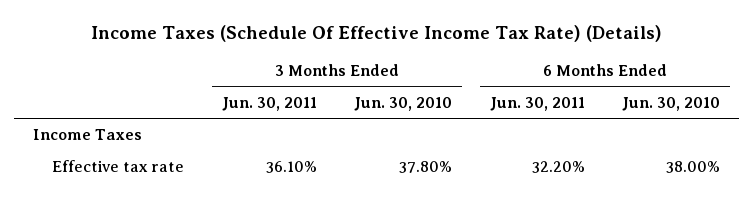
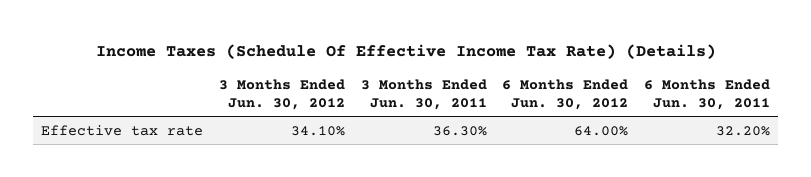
- | 3 Months Ended Jun. 30, 2011 | 3 Months Ended Jun. 30, 2010 | 6 Months Ended Jun. 30, 2011 | 6 Months Ended Jun. 30, 2010
+ | 3 Months Ended Jun. 30, 2012 | 3 Months Ended Jun. 30, 2011 | 6 Months Ended Jun. 30, 2012 | 6 Months Ended Jun. 30, 2011
- Income Taxes
- Effective tax rate | 36.10% | 37.80% | 32.20% | 38.00%
+ Effective tax rate | 34.10% | 36.30% | 64.00% | 32.20%

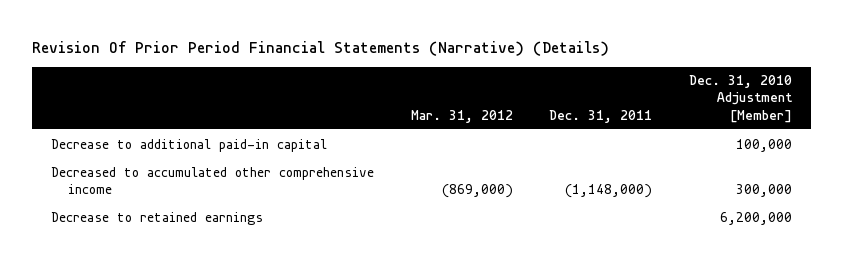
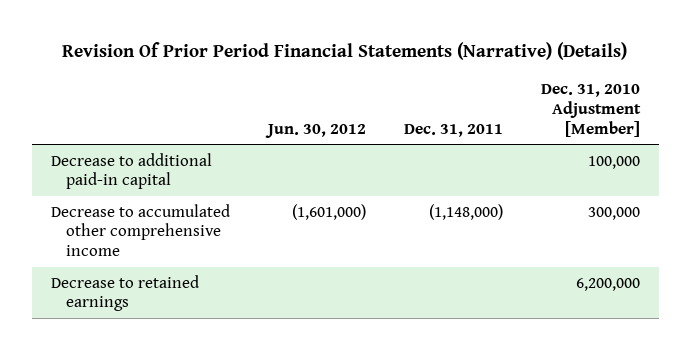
- | Mar. 31, 2012 | Dec. 31, 2011 | Dec. 31, 2010 Adjustment [Member]
+ | Jun. 30, 2012 | Dec. 31, 2011 | Dec. 31, 2010 Adjustment [Member]
- Decreased to accumulated other comprehensive income | (869,000) | (1,148,000) | 300,000
+ Decrease to accumulated other comprehensive income | (1,601,000) | (1,148,000) | 300,000

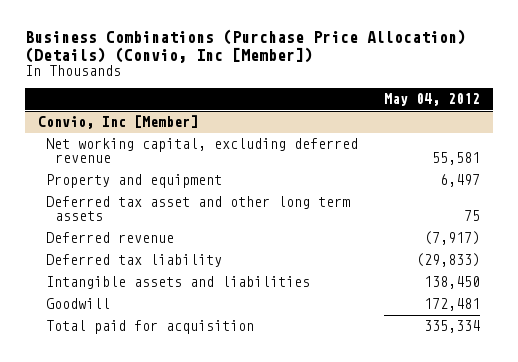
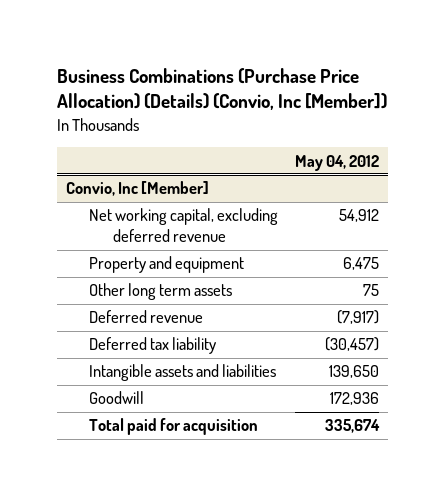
@ Convio, Inc [Member]
- Net working capital, excluding deferred revenue | 55,581
- Property and equipment | 6,497
- Deferred tax asset and other long term assets | 75
+ Net working capital, excluding deferred revenue | 54,912
+ Property and equipment | 6,475
+ Other long term assets | 75
- Deferred tax liability | (29,833)
- Intangible assets and liabilities | 138,450
- Goodwill | 172,481
- Total paid for acquisition | 335,334
+ Deferred tax liability | (30,457)
+ Intangible assets and liabilities | 139,650
+ Goodwill | 172,936
+ Total paid for acquisition | 335,674

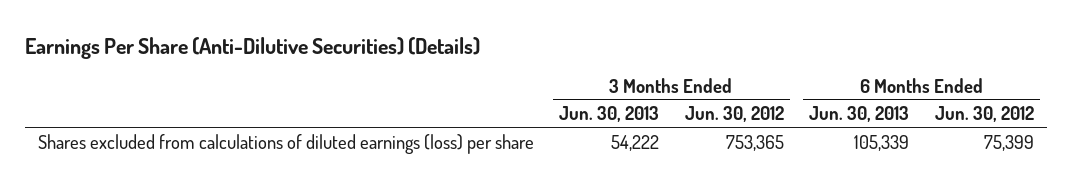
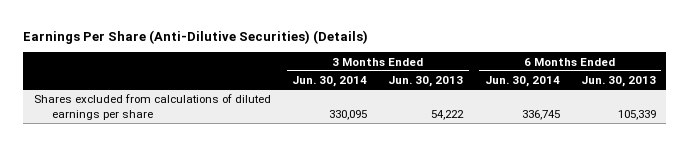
- | 3 Months Ended Jun. 30, 2013 | 3 Months Ended Jun. 30, 2012 | 6 Months Ended Jun. 30, 2013 | 6 Months Ended Jun. 30, 2012
+ | 3 Months Ended Jun. 30, 2014 | 3 Months Ended Jun. 30, 2013 | 6 Months Ended Jun. 30, 2014 | 6 Months Ended Jun. 30, 2013
- Shares excluded from calculations of diluted earnings (loss) per share | 54,222 | 753,365 | 105,339 | 75,399
+ Shares excluded from calculations of diluted earnings per share | 330,095 | 54,222 | 336,745 | 105,339

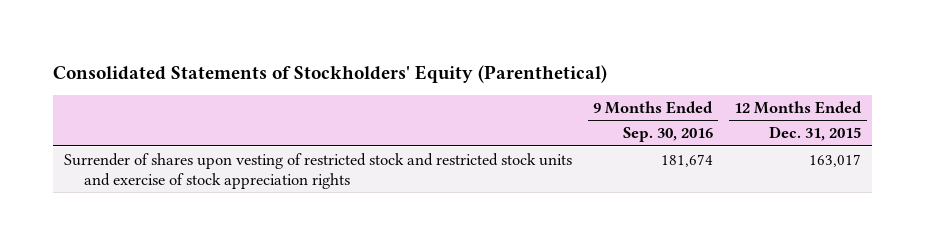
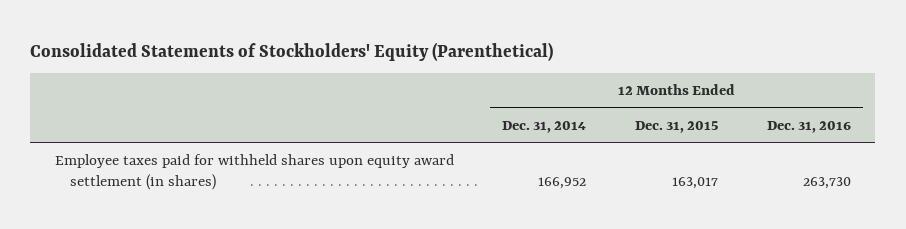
- | 9 Months Ended Sep. 30, 2016 | 12 Months Ended Dec. 31, 2015
+ | 12 Months Ended Dec. 31, 2014 | 12 Months Ended Dec. 31, 2015 | 12 Months Ended Dec. 31, 2016
- Surrender of shares upon vesting of restricted stock and restricted stock units and exercise of stock appreciation rights | 181,674 | 163,017
+ Employee taxes paid for withheld shares upon equity award settlement (in shares) | 166,952 | 163,017 | 263,730

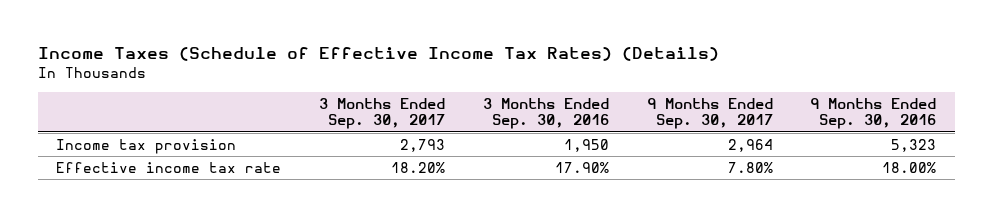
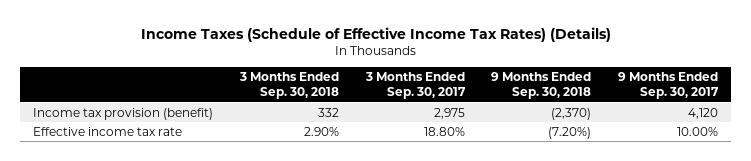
- | 3 Months Ended Sep. 30, 2017 | 3 Months Ended Sep. 30, 2016 | 9 Months Ended Sep. 30, 2017 | 9 Months Ended Sep. 30, 2016
+ | 3 Months Ended Sep. 30, 2018 | 3 Months Ended Sep. 30, 2017 | 9 Months Ended Sep. 30, 2018 | 9 Months Ended Sep. 30, 2017
- Income tax provision | 2,793 | 1,950 | 2,964 | 5,323
- Effective income tax rate | 18.20% | 17.90% | 7.80% | 18.00%
+ Income tax provision (benefit) | 332 | 2,975 | (2,370) | 4,120
+ Effective income tax rate | 2.90% | 18.80% | (7.20%) | 10.00%

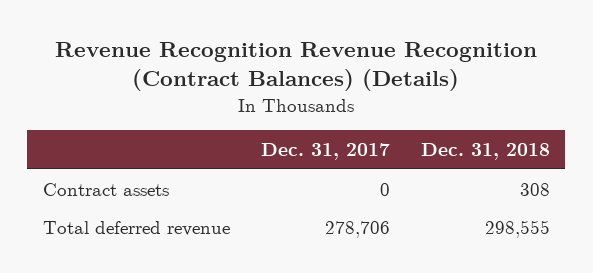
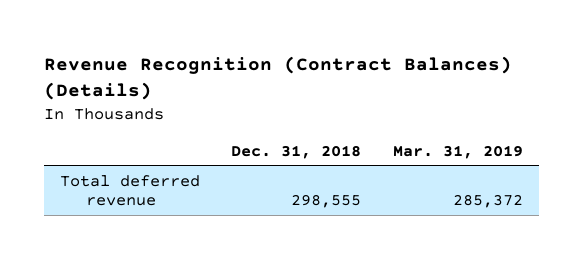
- Revenue Recognition Revenue Recognition (Contract Balances) (Details)
+ Revenue Recognition (Contract Balances) (Details)
- | Dec. 31, 2017 | Dec. 31, 2018
+ | Dec. 31, 2018 | Mar. 31, 2019
- Contract assets | 0 | 308

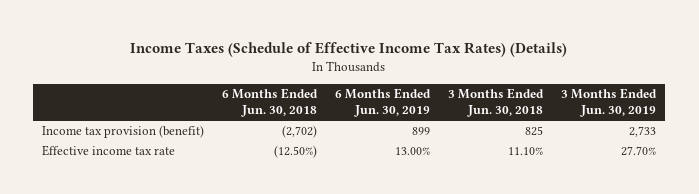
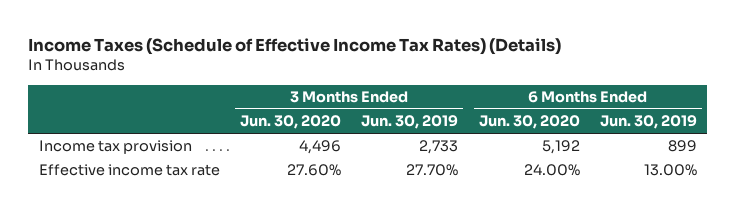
- | 6 Months Ended Jun. 30, 2018 | 6 Months Ended Jun. 30, 2019 | 3 Months Ended Jun. 30, 2018 | 3 Months Ended Jun. 30, 2019
+ | 3 Months Ended Jun. 30, 2020 | 3 Months Ended Jun. 30, 2019 | 6 Months Ended Jun. 30, 2020 | 6 Months Ended Jun. 30, 2019
- Income tax provision (benefit) | (2,702) | 899 | 825 | 2,733
+ Income tax provision | 4,496 | 2,733 | 5,192 | 899

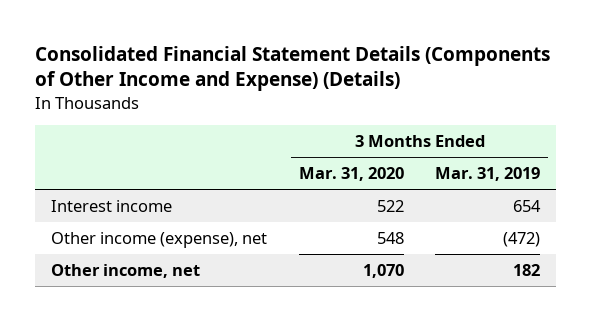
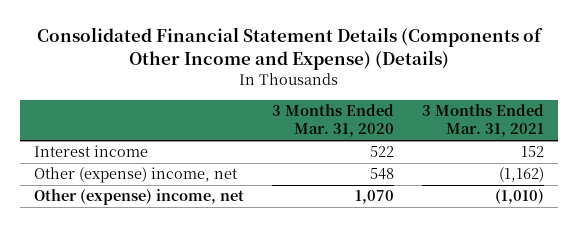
- | 3 Months Ended Mar. 31, 2020 | 3 Months Ended Mar. 31, 2019
+ | 3 Months Ended Mar. 31, 2020 | 3 Months Ended Mar. 31, 2021
- Other income (expense), net | 548 | (472)
- Other income, net | 1,070 | 182
+ Other (expense) income, net | 548 | (1,162)
+ Other (expense) income, net | 1,070 | (1,010)

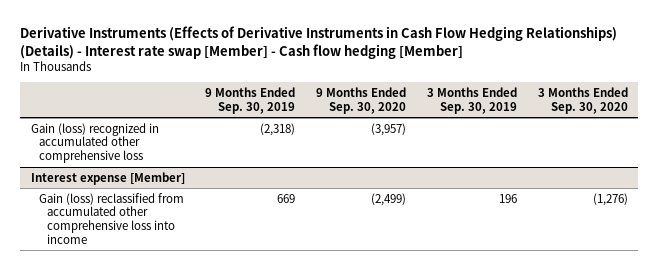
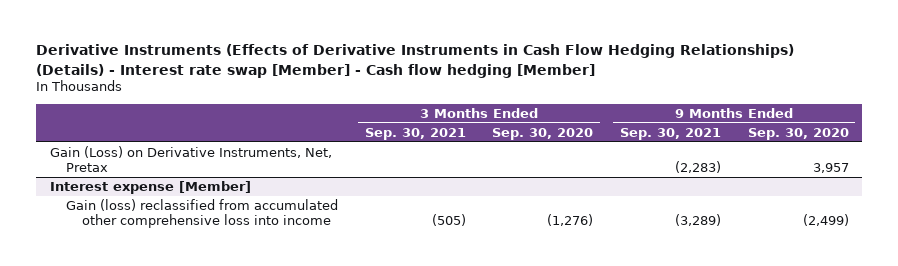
- | 9 Months Ended Sep. 30, 2019 | 9 Months Ended Sep. 30, 2020 | 3 Months Ended Sep. 30, 2019 | 3 Months Ended Sep. 30, 2020
+ | 3 Months Ended Sep. 30, 2021 | 3 Months Ended Sep. 30, 2020 | 9 Months Ended Sep. 30, 2021 | 9 Months Ended Sep. 30, 2020
- Gain (loss) recognized in accumulated other comprehensive loss | (2,318) | (3,957) | |
+ Gain (Loss) on Derivative Instruments, Net, Pretax | | | (2,283) | 3,957

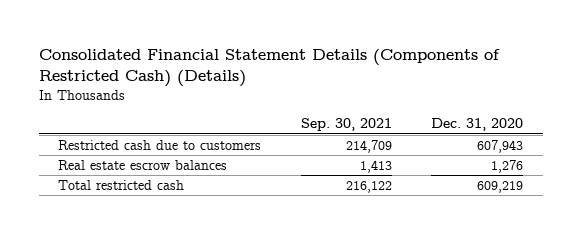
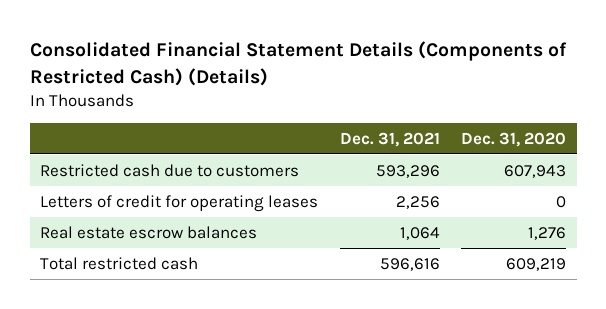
- | Sep. 30, 2021 | Dec. 31, 2020
+ | Dec. 31, 2021 | Dec. 31, 2020
+ Letters of credit for operating leases | 2,256 | 0

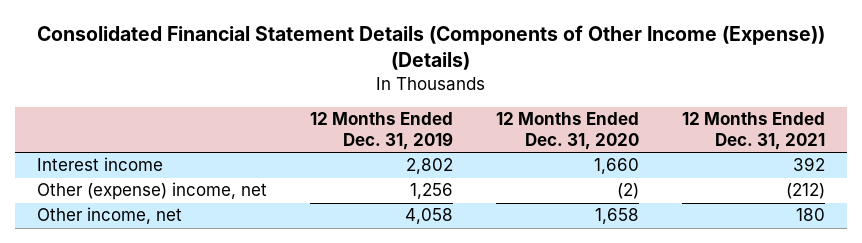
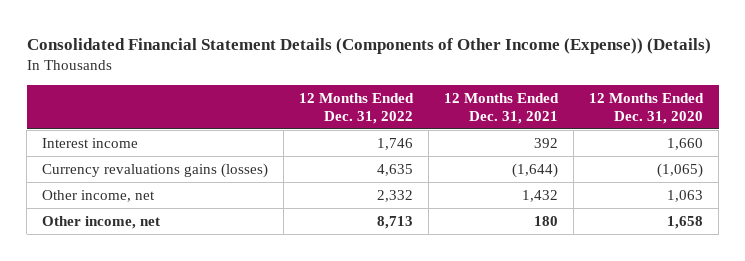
- | 12 Months Ended Dec. 31, 2019 | 12 Months Ended Dec. 31, 2020 | 12 Months Ended Dec. 31, 2021
+ | 12 Months Ended Dec. 31, 2022 | 12 Months Ended Dec. 31, 2021 | 12 Months Ended Dec. 31, 2020
- Other (expense) income, net | 1,256 | (2) | (212)
+ Currency revaluations gains (losses) | 4,635 | (1,644) | (1,065)
+ Other income, net | 2,332 | 1,432 | 1,063

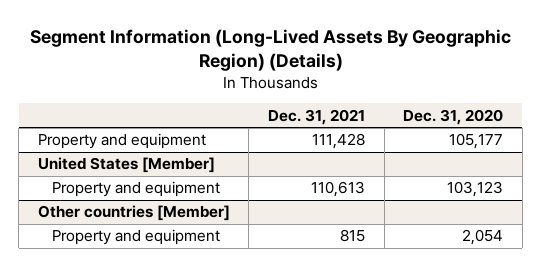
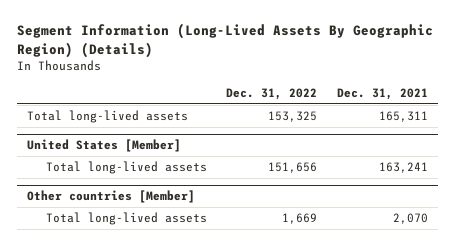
- | Dec. 31, 2021 | Dec. 31, 2020
+ | Dec. 31, 2022 | Dec. 31, 2021
- Property and equipment | 111,428 | 105,177
+ Total long-lived assets | 153,325 | 165,311
@ United States [Member]
- Property and equipment | 110,613 | 103,123
+ Total long-lived assets | 151,656 | 163,241
@ Other countries [Member]
- Property and equipment | 815 | 2,054
+ Total long-lived assets | 1,669 | 2,070

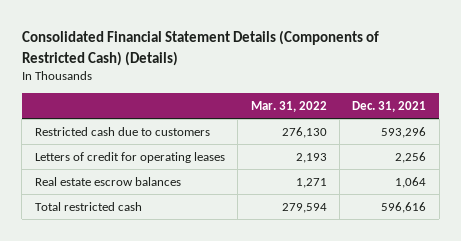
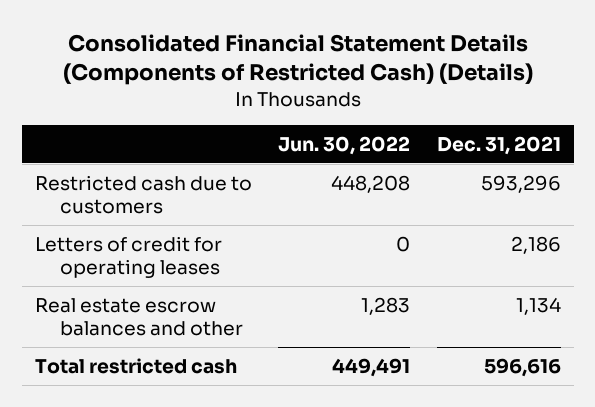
- | Mar. 31, 2022 | Dec. 31, 2021
+ | Jun. 30, 2022 | Dec. 31, 2021
- Letters of credit for operating leases | 2,193 | 2,256
- Real estate escrow balances | 1,271 | 1,064
+ Letters of credit for operating leases | 0 | 2,186
+ Real estate escrow balances and other | 1,283 | 1,134

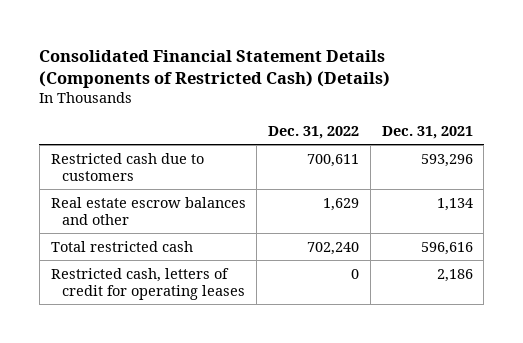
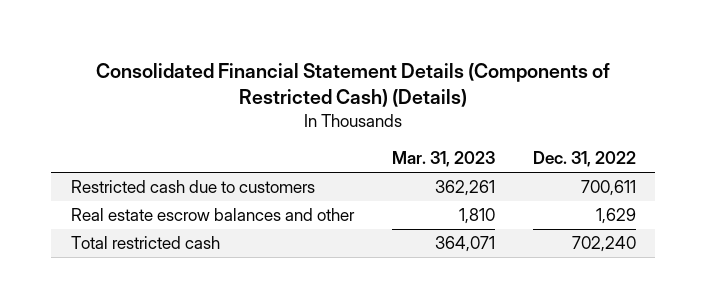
- | Dec. 31, 2022 | Dec. 31, 2021
+ | Mar. 31, 2023 | Dec. 31, 2022
- Restricted cash, letters of credit for operating leases | 0 | 2,186

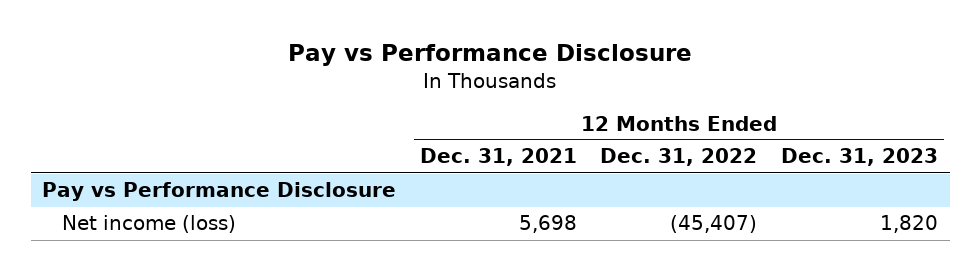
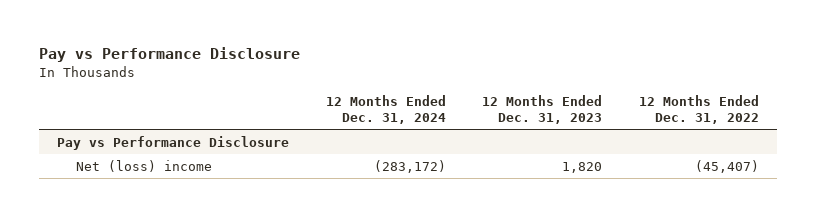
- | 12 Months Ended Dec. 31, 2021 | 12 Months Ended Dec. 31, 2022 | 12 Months Ended Dec. 31, 2023
+ | 12 Months Ended Dec. 31, 2024 | 12 Months Ended Dec. 31, 2023 | 12 Months Ended Dec. 31, 2022
- Net income (loss) | 5,698 | (45,407) | 1,820
+ Net (loss) income | (283,172) | 1,820 | (45,407)

